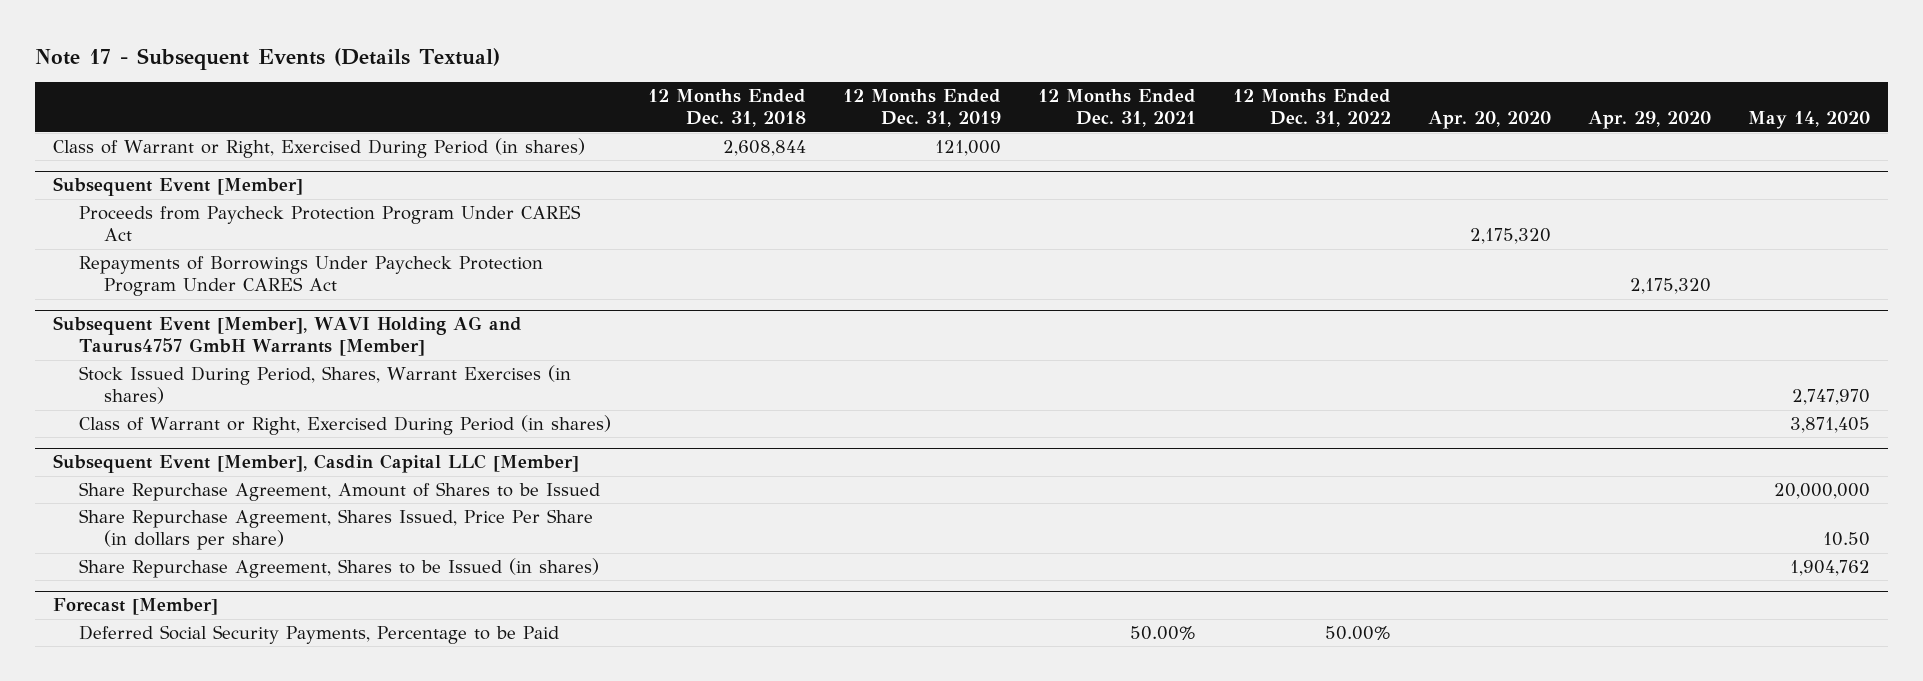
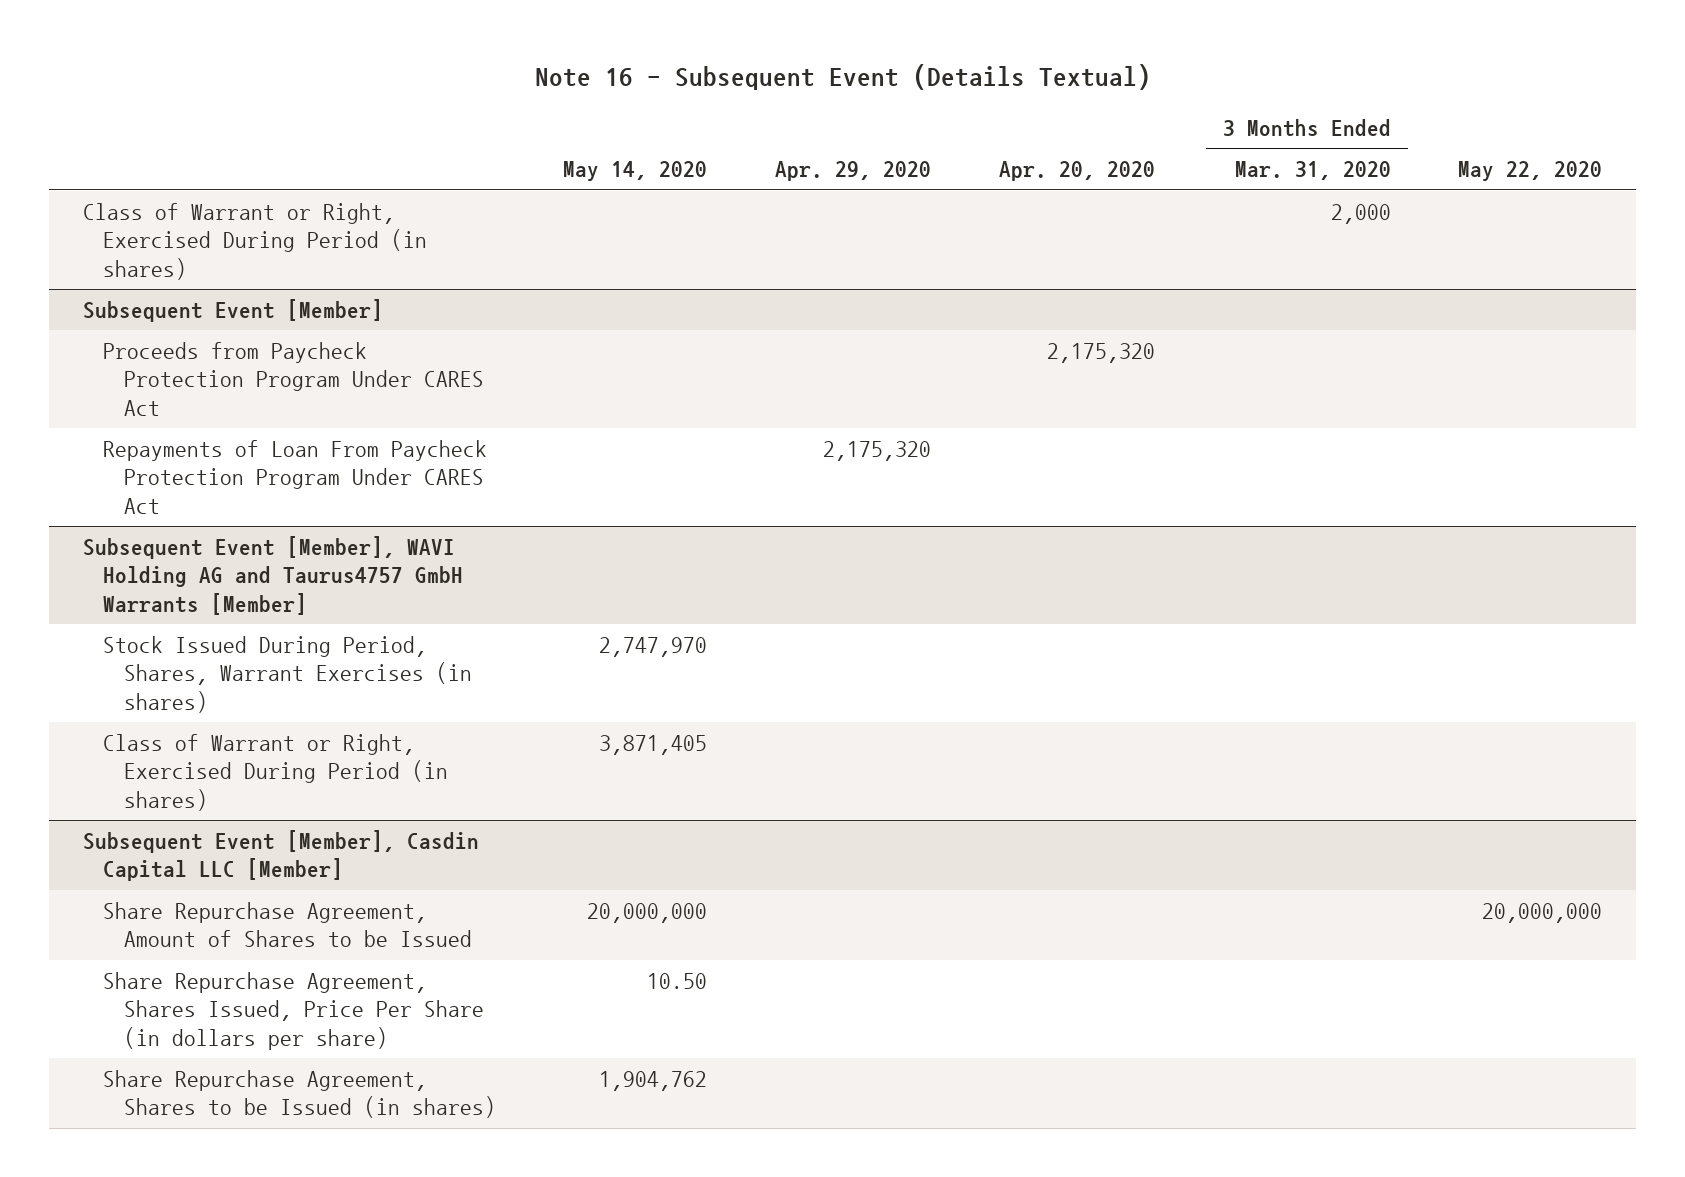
- Note 17 - Subsequent Events (Details Textual)
+ Note 16 - Subsequent Event (Details Textual)
- | 12 Months Ended Dec. 31, 2018 | 12 Months Ended Dec. 31, 2019 | 12 Months Ended Dec. 31, 2021 | 12 Months Ended Dec. 31, 2022 | Apr. 20, 2020 | Apr. 29, 2020 | May 14, 2020
+ | May 14, 2020 | Apr. 29, 2020 | Apr. 20, 2020 | 3 Months Ended Mar. 31, 2020 | May 22, 2020
@ Subsequent Event [Member]
- Repayments of Borrowings Under Paycheck Protection Program Under CARES Act | | | | | | 2,175,320 |
+ Repayments of Loan From Paycheck Protection Program Under CARES Act | | 2,175,320 | | |
- Forecast [Member]
- Deferred Social Security Payments, Percentage to be Paid | | | 50.00% | 50.00% | | |

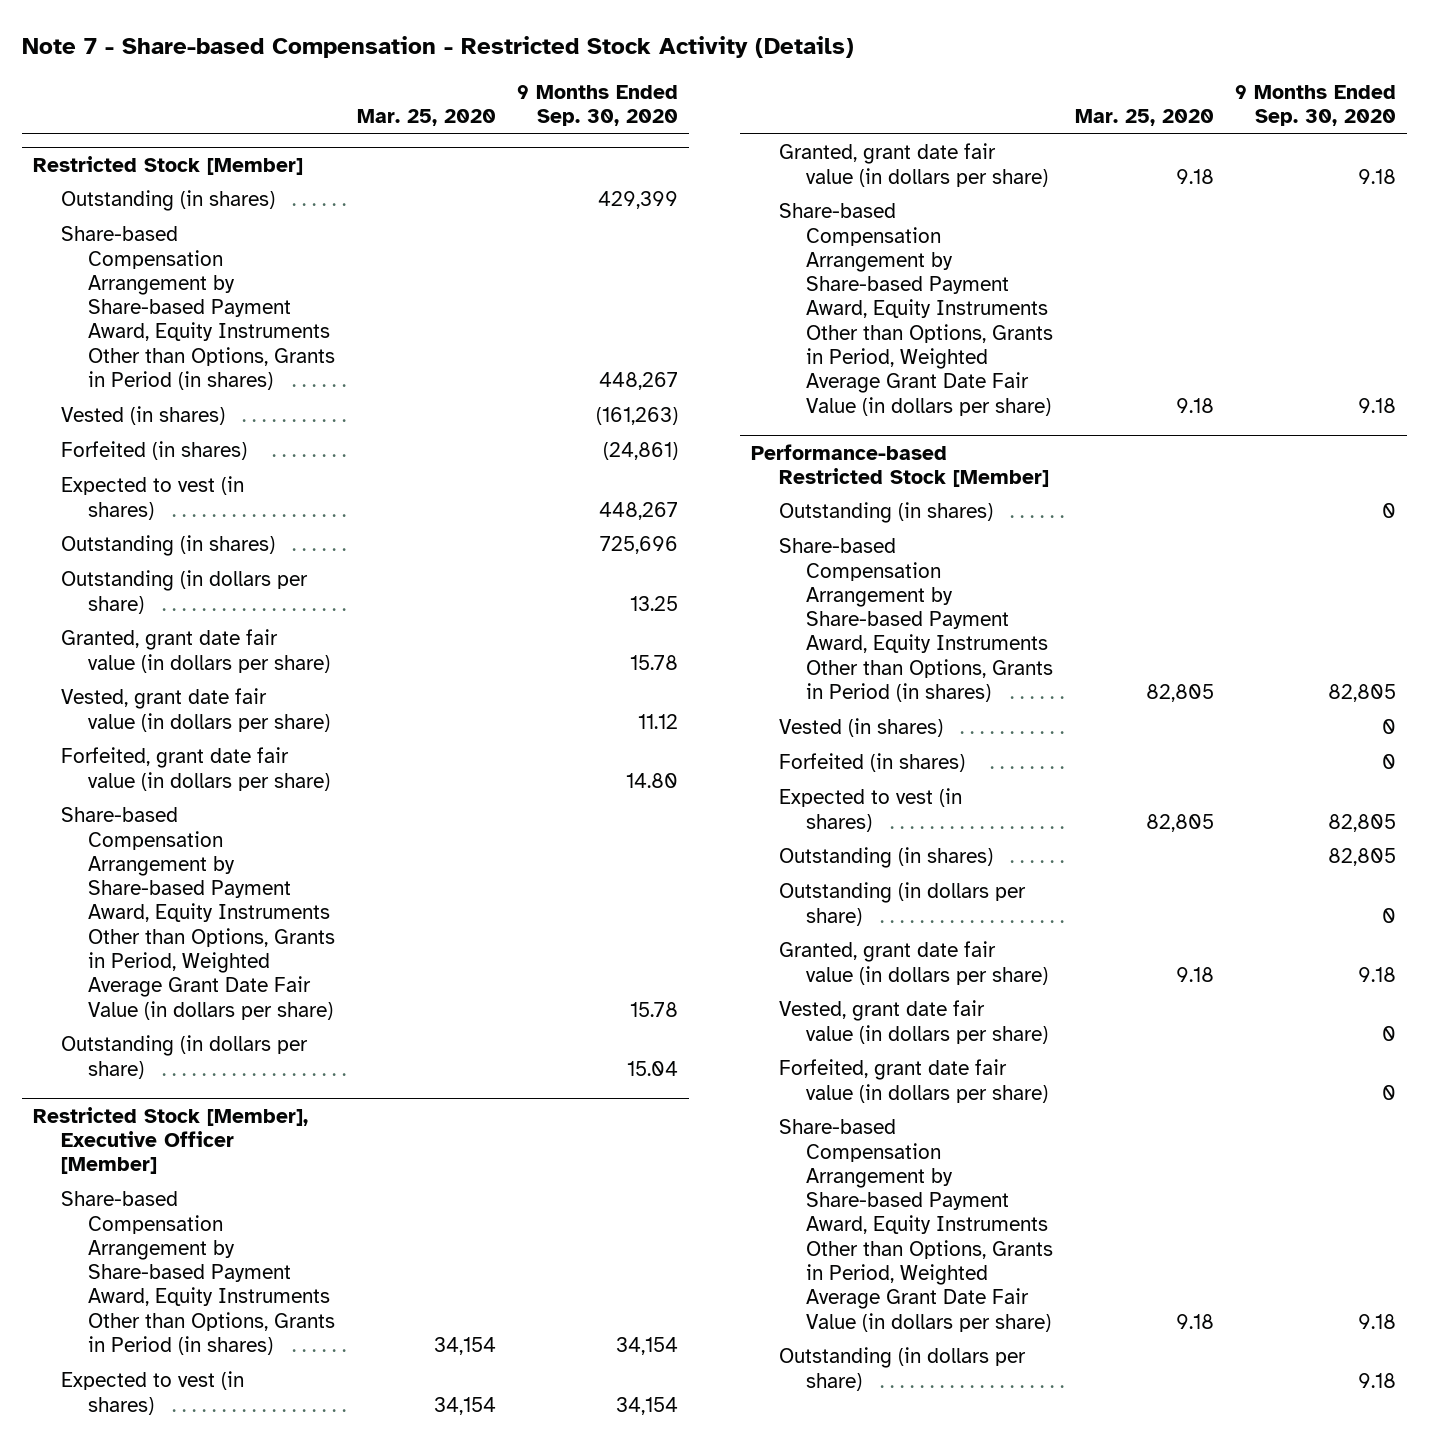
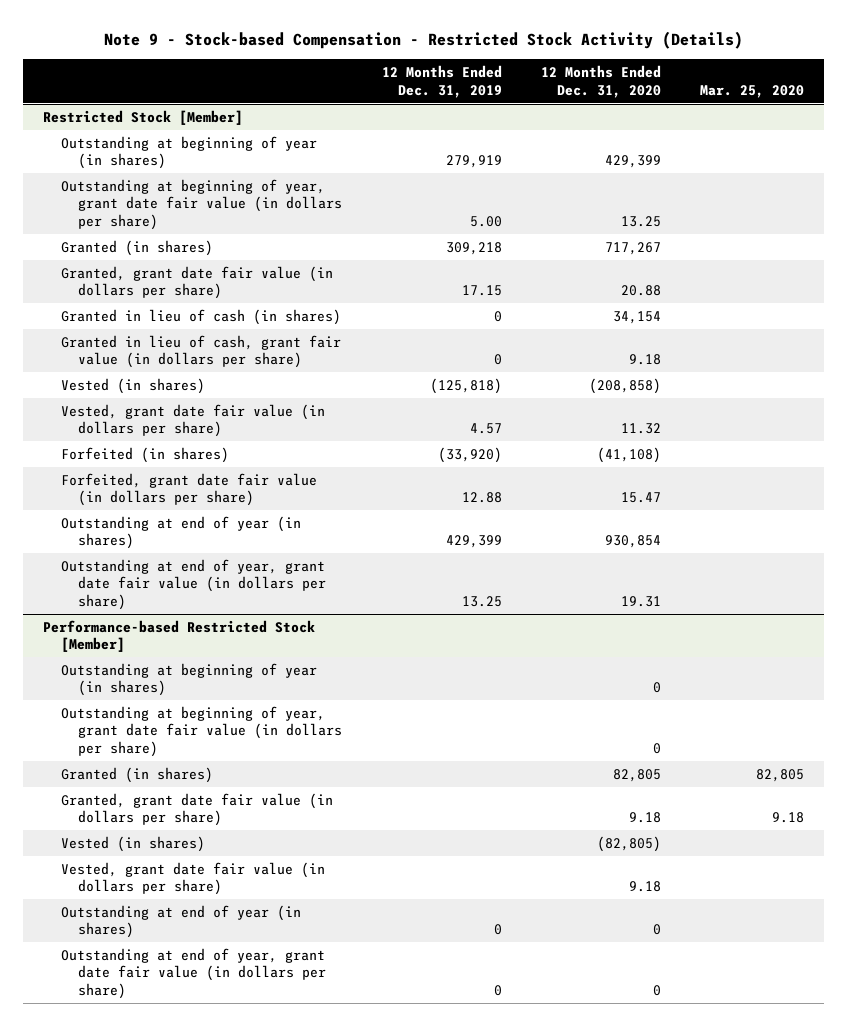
- Note 7 - Share-based Compensation - Restricted Stock Activity (Details)
+ Note 9 - Stock-based Compensation - Restricted Stock Activity (Details)
- | Mar. 25, 2020 | 9 Months Ended Sep. 30, 2020
+ | 12 Months Ended Dec. 31, 2019 | 12 Months Ended Dec. 31, 2020 | Mar. 25, 2020
@ Restricted Stock [Member]
- Outstanding (in shares) | | 429,399
- Share-based Compensation Arrangement by Share-based Payment Award, Equity Instruments Other than Options, Grants in Period (in shares) | | 448,267
- Expected to vest (in shares) | | 448,267
- Outstanding (in shares) | | 725,696
- Outstanding (in dollars per share) | | 13.25
+ Outstanding at beginning of year (in shares) | 279,919 | 429,399 |
+ Outstanding at beginning of year, grant date fair value (in dollars per share) | 5.00 | 13.25 |
+ Granted (in shares) | 309,218 | 717,267 |
+ Granted in lieu of cash (in shares) | 0 | 34,154 |
+ Granted in lieu of cash, grant fair value (in dollars per share) | 0 | 9.18 |
moved down: Vested (in shares) | (125,818) | (208,858) |
moved down: Forfeited (in shares) | (33,920) | (41,108) |
- Share-based Compensation Arrangement by Share-based Payment Award, Equity Instruments Other than Options, Grants in Period, Weighted Average Grant Date Fair Value (in dollars per share) | | 15.78
- Outstanding (in dollars per share) | | 15.04
- Restricted Stock [Member], Executive Officer [Member]
- Share-based Compensation Arrangement by Share-based Payment Award, Equity Instruments Other than Options, Grants in Period (in shares) | 34,154 | 34,154
- Expected to vest (in shares) | 34,154 | 34,154
- Granted, grant date fair value (in dollars per share) | 9.18 | 9.18
- Share-based Compensation Arrangement by Share-based Payment Award, Equity Instruments Other than Options, Grants in Period, Weighted Average Grant Date Fair Value (in dollars per share) | 9.18 | 9.18
@ Restricted Stock [Member]
+ Outstanding at end of year (in shares) | 429,399 | 930,854 |
+ Outstanding at end of year, grant date fair value (in dollars per share) | 13.25 | 19.31 |
@ Performance-based Restricted Stock [Member]
- Outstanding (in shares) | | 0
- Share-based Compensation Arrangement by Share-based Payment Award, Equity Instruments Other than Options, Grants in Period (in shares) | 82,805 | 82,805
- Forfeited (in shares) | | 0
- Expected to vest (in shares) | 82,805 | 82,805
- Outstanding (in shares) | | 82,805
- Outstanding (in dollars per share) | | 0
+ Outstanding at beginning of year (in shares) | | 0 |
+ Outstanding at beginning of year, grant date fair value (in dollars per share) | | 0 |
+ Granted (in shares) | | 82,805 | 82,805
moved down: Vested (in shares) | | (82,805) |
- Forfeited, grant date fair value (in dollars per share) | | 0
- Share-based Compensation Arrangement by Share-based Payment Award, Equity Instruments Other than Options, Grants in Period, Weighted Average Grant Date Fair Value (in dollars per share) | 9.18 | 9.18
- Outstanding (in dollars per share) | | 9.18
+ Outstanding at end of year (in shares) | 0 | 0 |
+ Outstanding at end of year, grant date fair value (in dollars per share) | 0 | 0 |

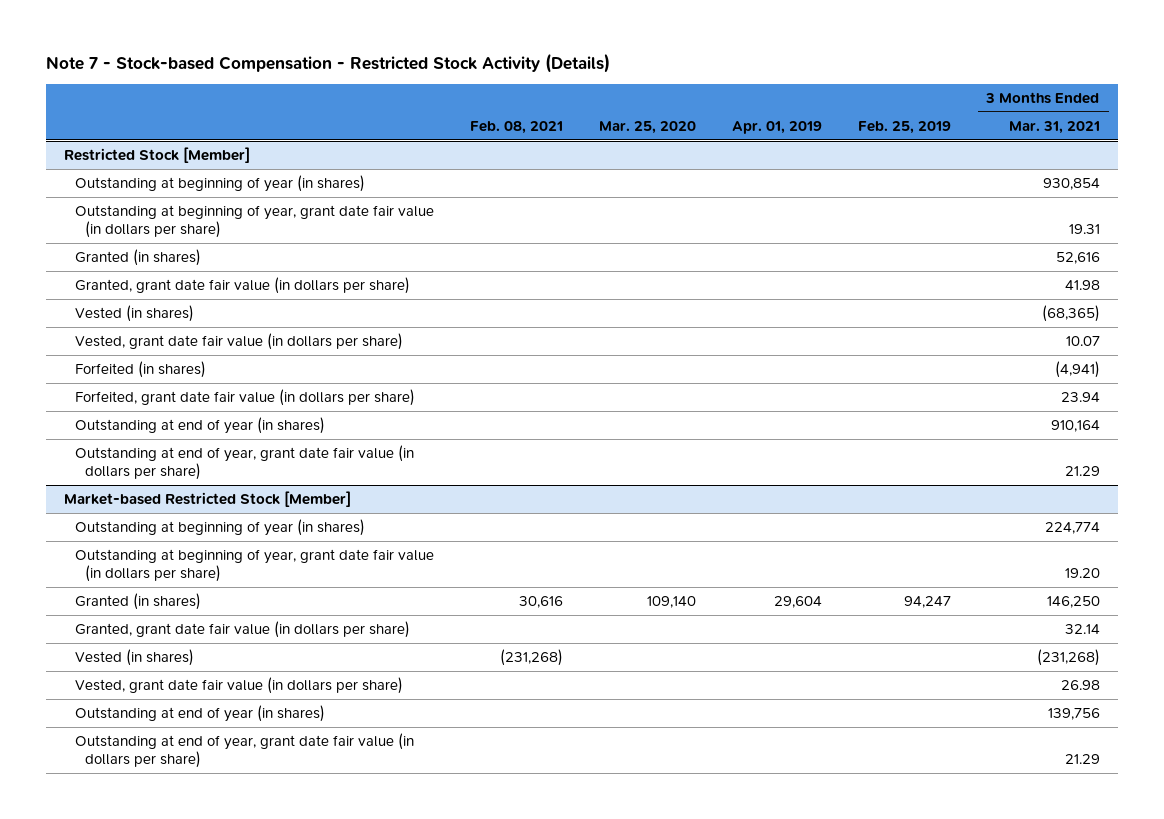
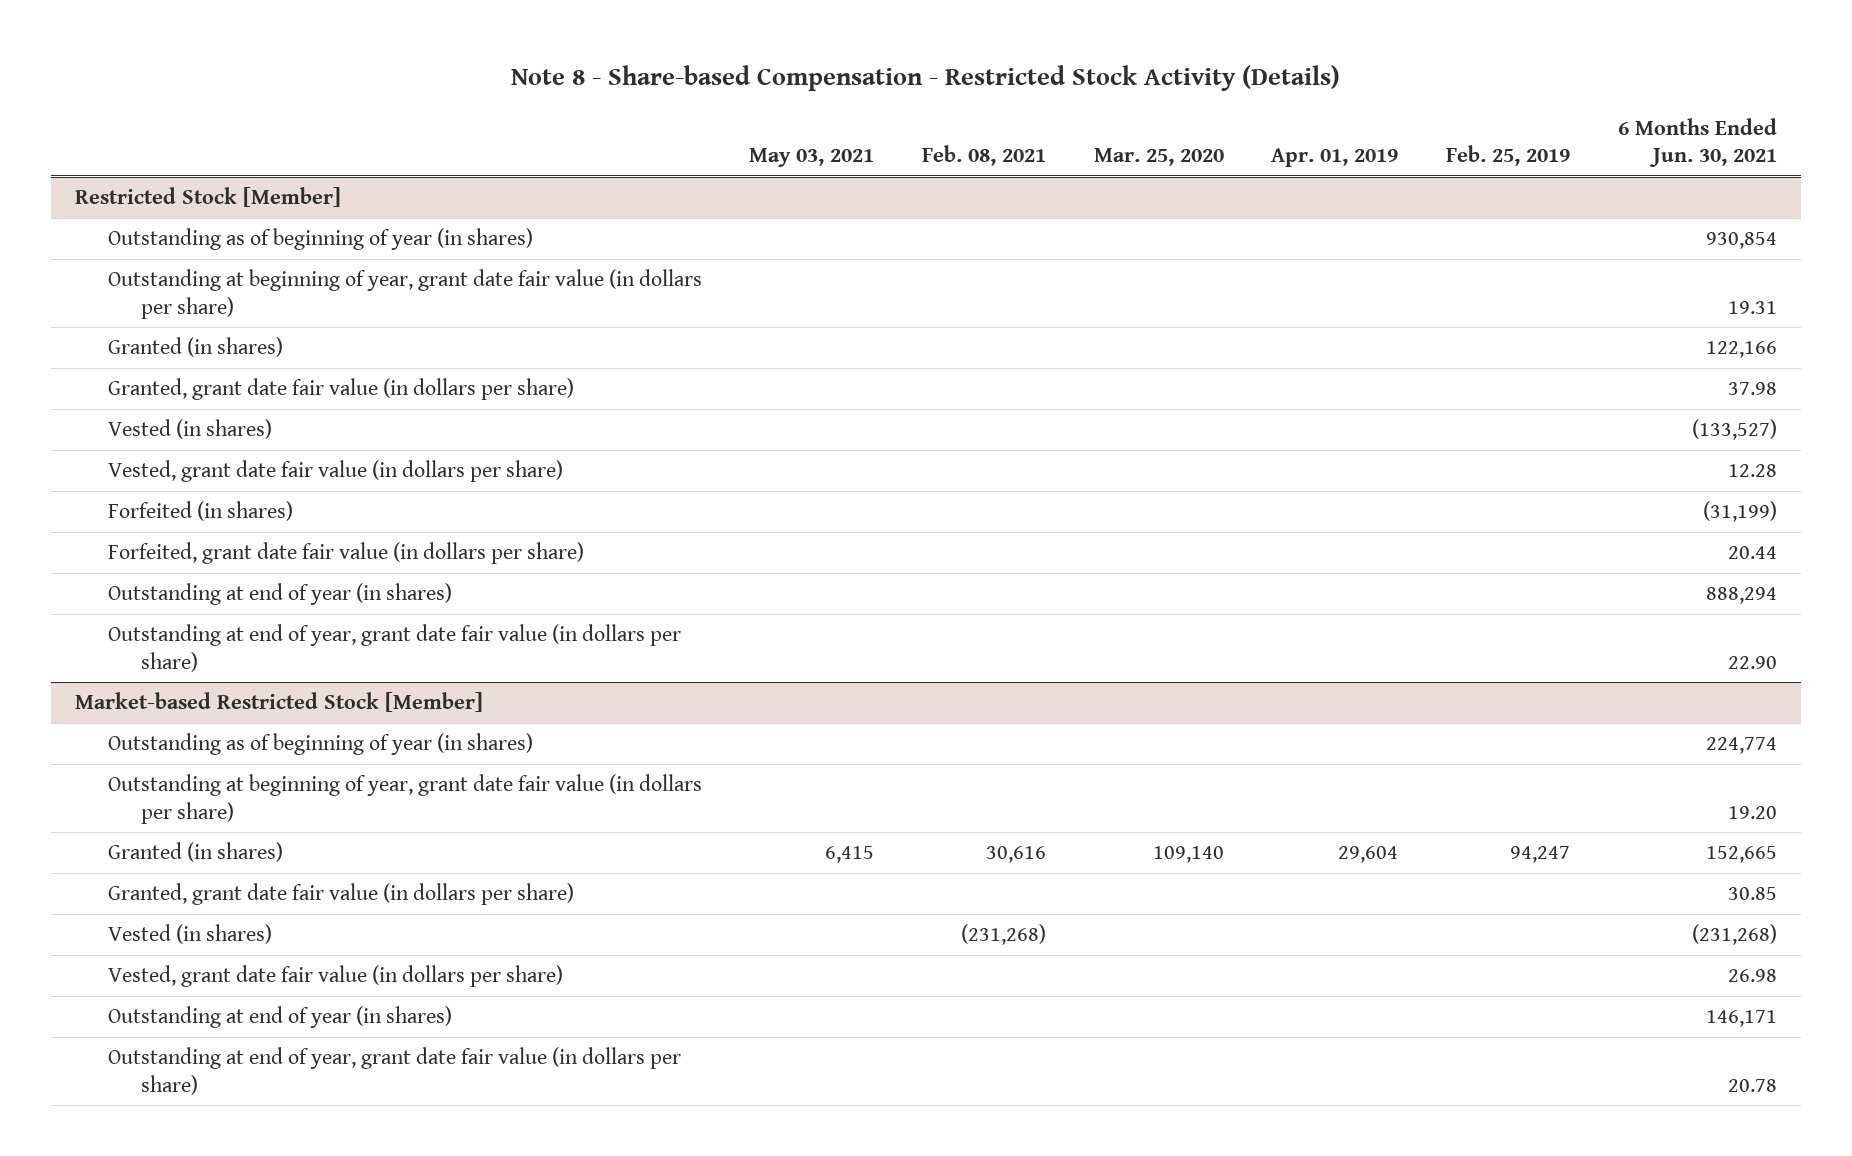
- Note 7 - Stock-based Compensation - Restricted Stock Activity (Details)
+ Note 8 - Share-based Compensation - Restricted Stock Activity (Details)
- | Feb. 08, 2021 | Mar. 25, 2020 | Apr. 01, 2019 | Feb. 25, 2019 | 3 Months Ended Mar. 31, 2021
+ | May 03, 2021 | Feb. 08, 2021 | Mar. 25, 2020 | Apr. 01, 2019 | Feb. 25, 2019 | 6 Months Ended Jun. 30, 2021
@ Restricted Stock [Member]
- Outstanding at beginning of year (in shares) | | | | | 930,854
+ Outstanding as of beginning of year (in shares) | | | | | | 930,854
@ Market-based Restricted Stock [Member]
- Outstanding at beginning of year (in shares) | | | | | 224,774
+ Outstanding as of beginning of year (in shares) | | | | | | 224,774

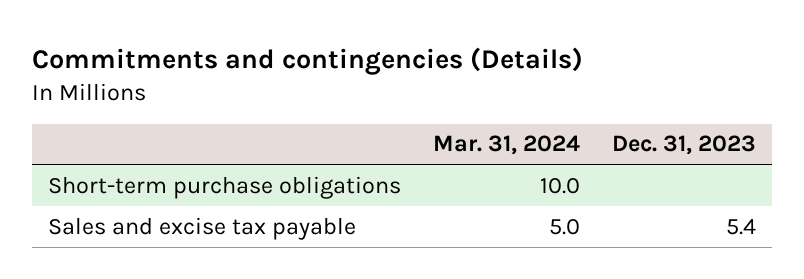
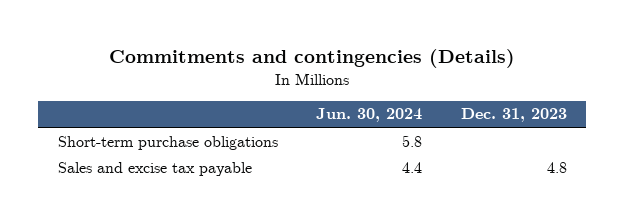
- | Mar. 31, 2024 | Dec. 31, 2023
+ | Jun. 30, 2024 | Dec. 31, 2023
- Sales and excise tax payable | 5.0 | 5.4
+ Sales and excise tax payable | 4.4 | 4.8

